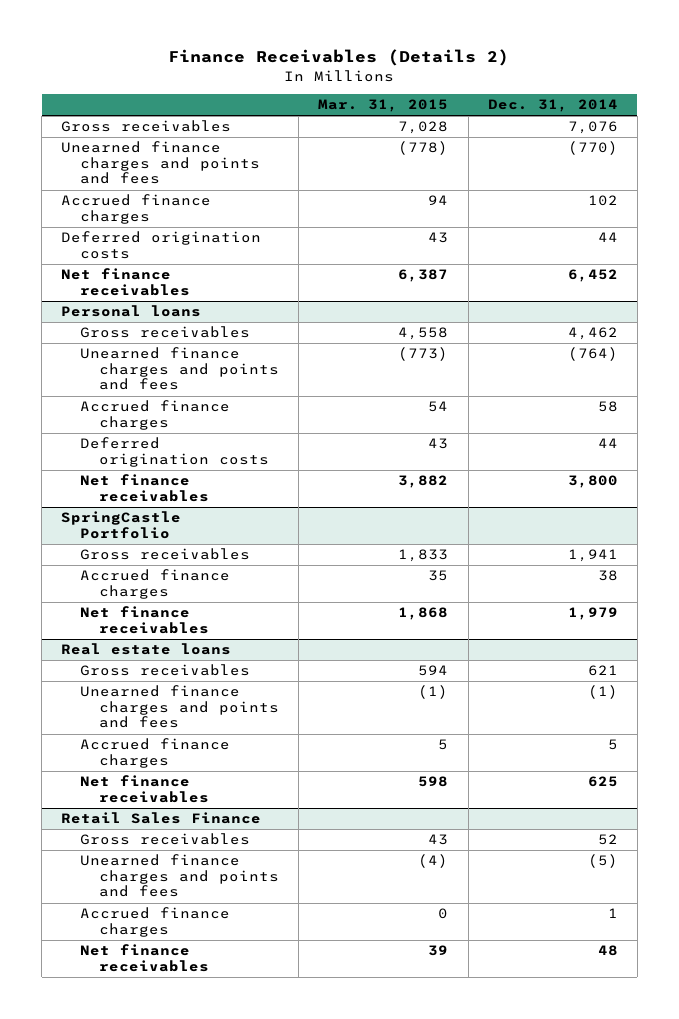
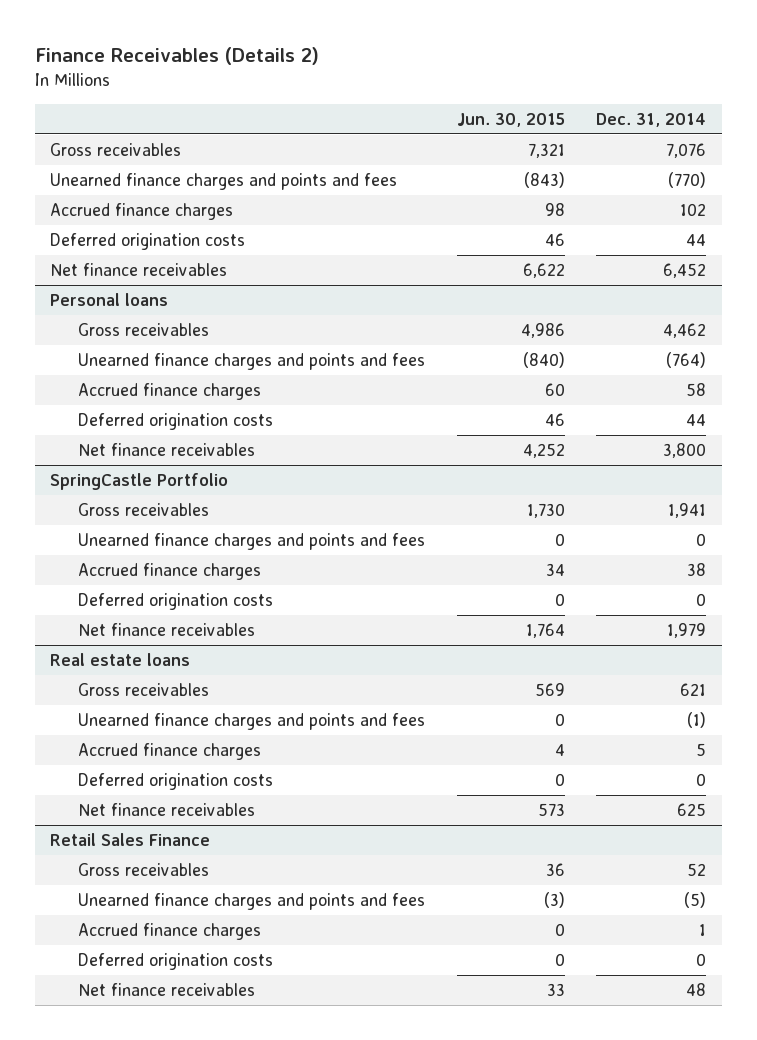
- | Mar. 31, 2015 | Dec. 31, 2014
+ | Jun. 30, 2015 | Dec. 31, 2014
@ SpringCastle Portfolio
+ Unearned finance charges and points and fees | 0 | 0
+ Deferred origination costs | 0 | 0
@ Real estate loans
+ Deferred origination costs | 0 | 0
@ Retail Sales Finance
+ Deferred origination costs | 0 | 0

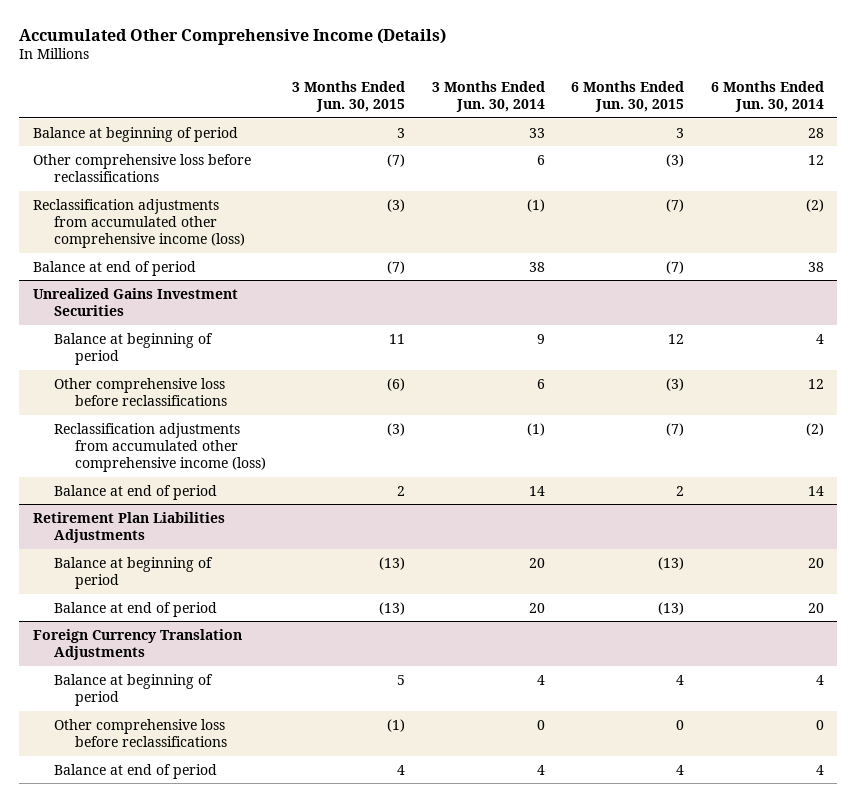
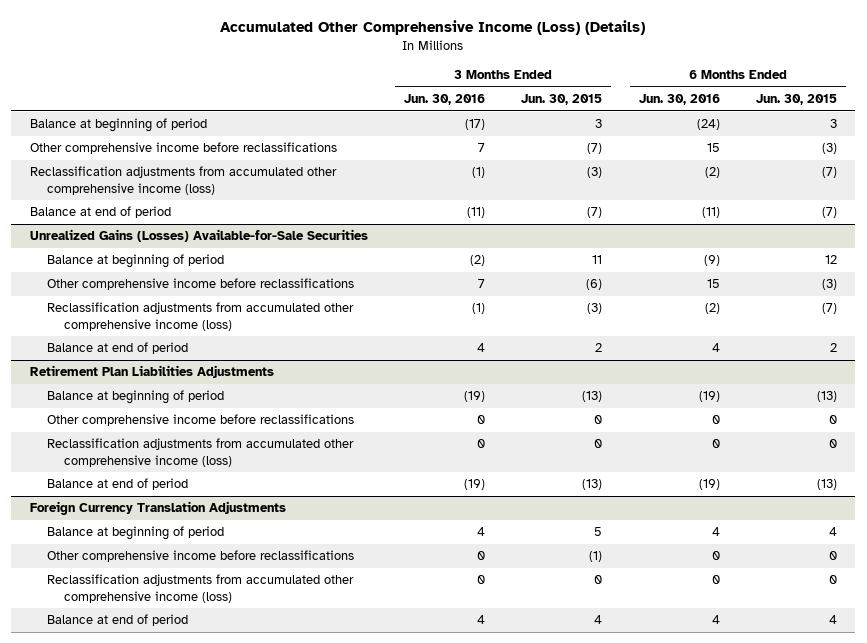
- Accumulated Other Comprehensive Income (Details)
+ Accumulated Other Comprehensive Income (Loss) (Details)
- | 3 Months Ended Jun. 30, 2015 | 3 Months Ended Jun. 30, 2014 | 6 Months Ended Jun. 30, 2015 | 6 Months Ended Jun. 30, 2014
+ | 3 Months Ended Jun. 30, 2016 | 3 Months Ended Jun. 30, 2015 | 6 Months Ended Jun. 30, 2016 | 6 Months Ended Jun. 30, 2015
- Other comprehensive loss before reclassifications | (7) | 6 | (3) | 12
+ Other comprehensive income before reclassifications | 7 | (7) | 15 | (3)
- Unrealized Gains Investment Securities
+ Unrealized Gains (Losses) Available-for-Sale Securities
- Other comprehensive loss before reclassifications | (6) | 6 | (3) | 12
+ Other comprehensive income before reclassifications | 7 | (6) | 15 | (3)
@ Retirement Plan Liabilities Adjustments
+ Other comprehensive income before reclassifications | 0 | 0 | 0 | 0
+ Reclassification adjustments from accumulated other comprehensive income (loss) | 0 | 0 | 0 | 0
@ Foreign Currency Translation Adjustments
- Other comprehensive loss before reclassifications | (1) | 0 | 0 | 0
+ Other comprehensive income before reclassifications | 0 | (1) | 0 | 0
+ Reclassification adjustments from accumulated other comprehensive income (loss) | 0 | 0 | 0 | 0

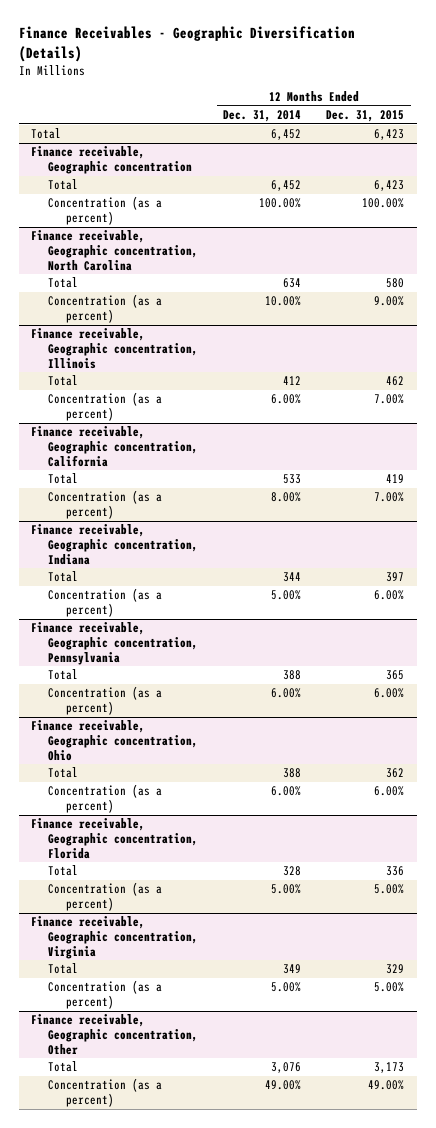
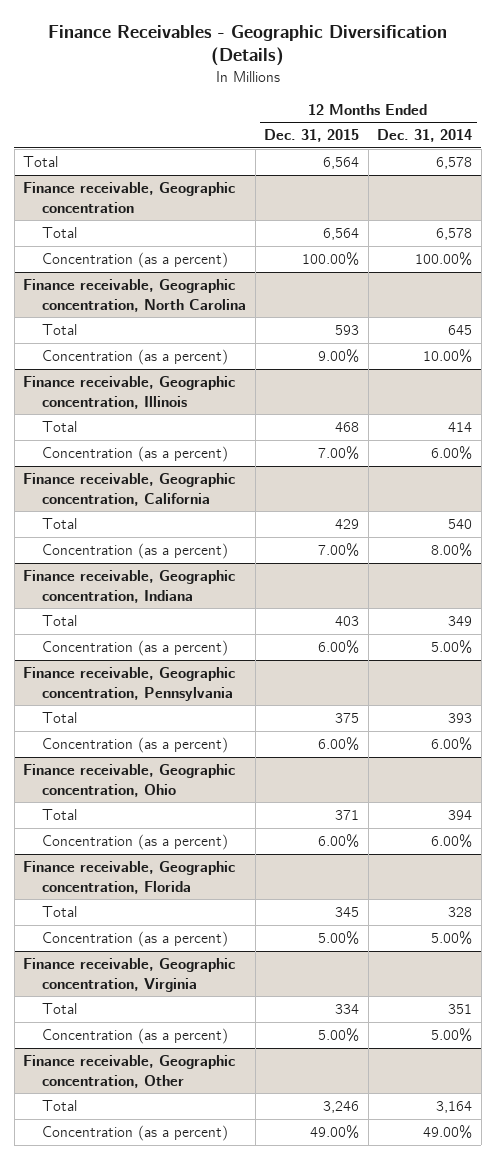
- | 12 Months Ended Dec. 31, 2014 | 12 Months Ended Dec. 31, 2015
+ | 12 Months Ended Dec. 31, 2015 | 12 Months Ended Dec. 31, 2014
- Total | 6,452 | 6,423
+ Total | 6,564 | 6,578
@ Finance receivable, Geographic concentration
- Total | 6,452 | 6,423
+ Total | 6,564 | 6,578
@ Finance receivable, Geographic concentration, North Carolina
- Total | 634 | 580
+ Total | 593 | 645
@ Finance receivable, Geographic concentration, Illinois
- Total | 412 | 462
+ Total | 468 | 414
@ Finance receivable, Geographic concentration, California
- Total | 533 | 419
+ Total | 429 | 540
@ Finance receivable, Geographic concentration, Indiana
- Total | 344 | 397
+ Total | 403 | 349
@ Finance receivable, Geographic concentration, Pennsylvania
- Total | 388 | 365
+ Total | 375 | 393
@ Finance receivable, Geographic concentration, Ohio
- Total | 388 | 362
+ Total | 371 | 394
@ Finance receivable, Geographic concentration, Florida
- Total | 328 | 336
+ Total | 345 | 328
@ Finance receivable, Geographic concentration, Virginia
- Total | 349 | 329
+ Total | 334 | 351
@ Finance receivable, Geographic concentration, Other
- Total | 3,076 | 3,173
+ Total | 3,246 | 3,164

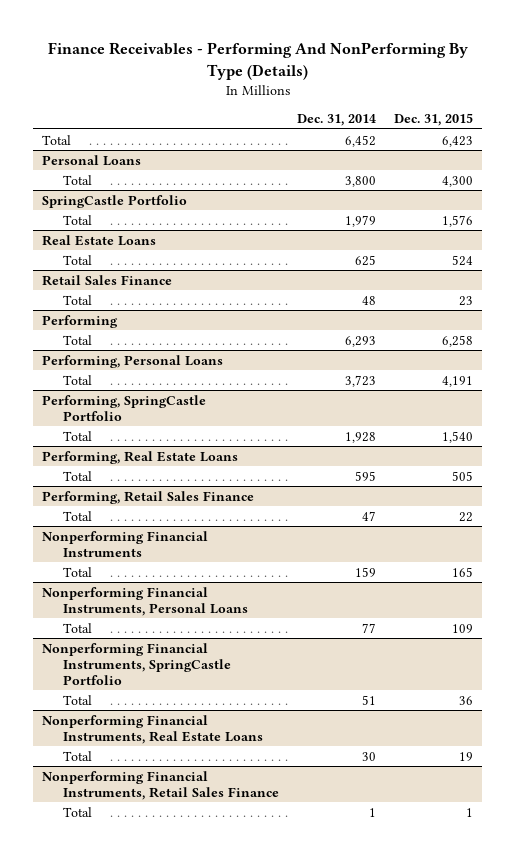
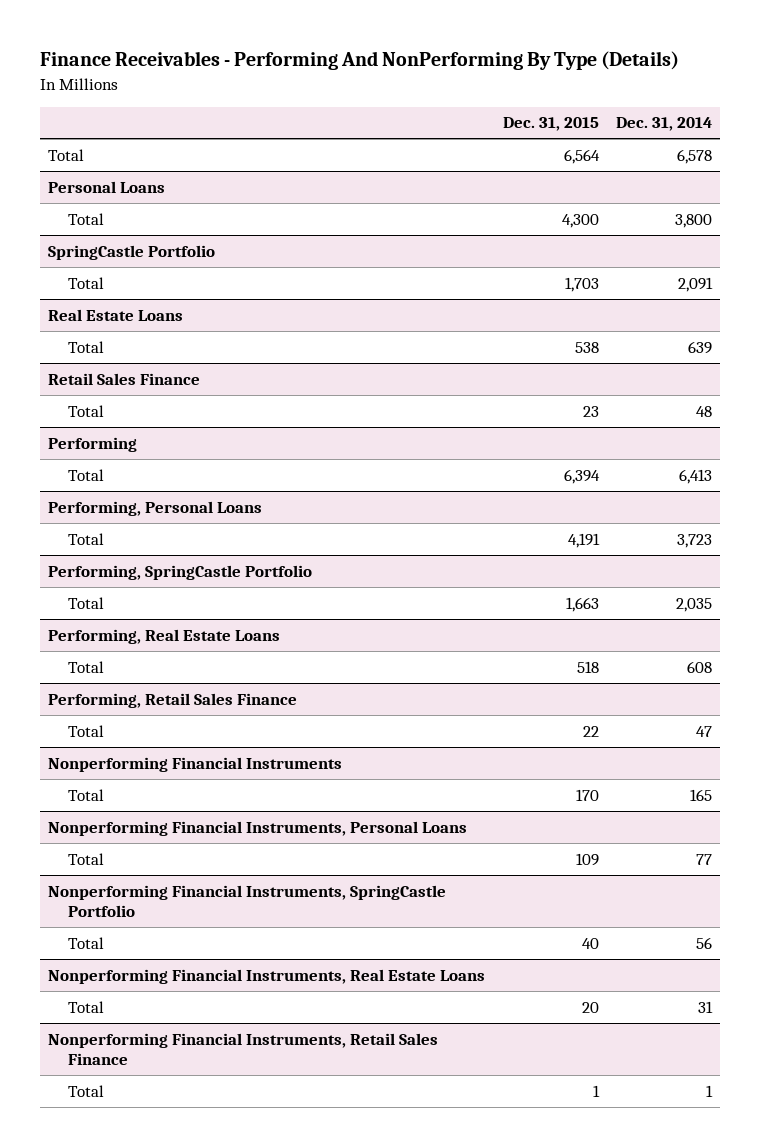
- | Dec. 31, 2014 | Dec. 31, 2015
+ | Dec. 31, 2015 | Dec. 31, 2014
- Total | 6,452 | 6,423
+ Total | 6,564 | 6,578
@ SpringCastle Portfolio
- Total | 1,979 | 1,576
+ Total | 1,703 | 2,091
@ Real Estate Loans
- Total | 625 | 524
+ Total | 538 | 639
@ Performing
- Total | 6,293 | 6,258
+ Total | 6,394 | 6,413
@ Performing, SpringCastle Portfolio
- Total | 1,928 | 1,540
+ Total | 1,663 | 2,035
@ Performing, Real Estate Loans
- Total | 595 | 505
+ Total | 518 | 608
@ Nonperforming Financial Instruments
- Total | 159 | 165
+ Total | 170 | 165
@ Nonperforming Financial Instruments, SpringCastle Portfolio
- Total | 51 | 36
+ Total | 40 | 56
@ Nonperforming Financial Instruments, Real Estate Loans
- Total | 30 | 19
+ Total | 20 | 31

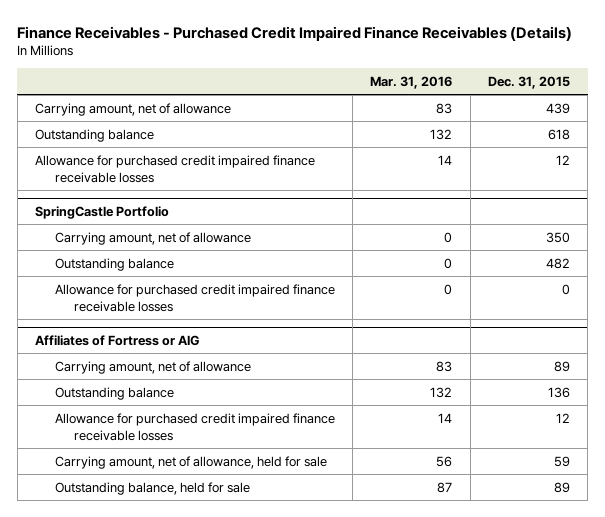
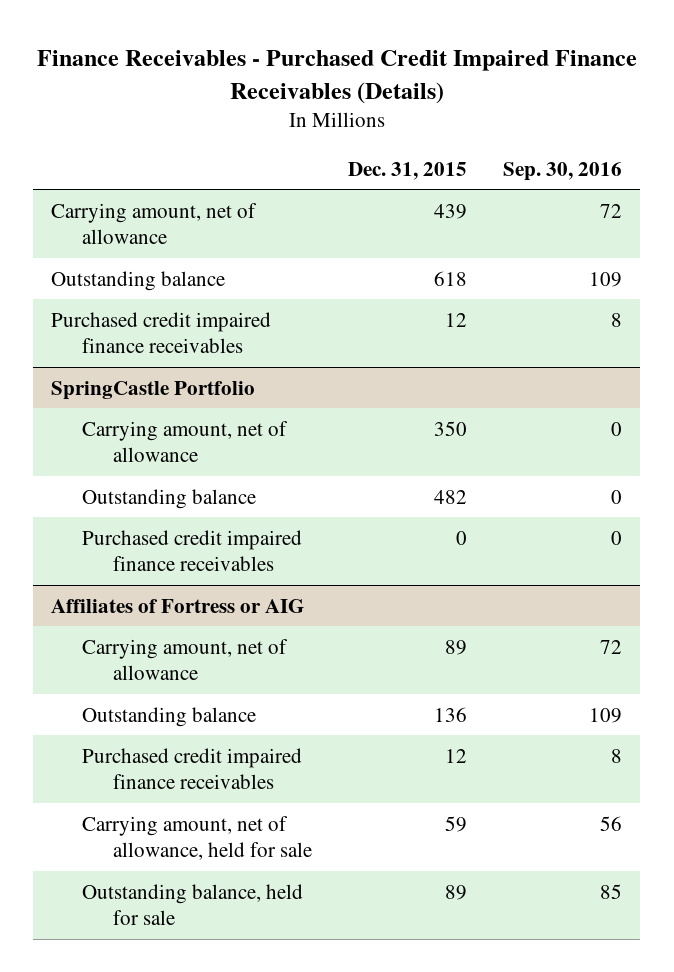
- | Mar. 31, 2016 | Dec. 31, 2015
+ | Dec. 31, 2015 | Sep. 30, 2016
- Allowance for purchased credit impaired finance receivable losses | 14 | 12
+ Purchased credit impaired finance receivables | 12 | 8
@ SpringCastle Portfolio
- Allowance for purchased credit impaired finance receivable losses | 0 | 0
+ Purchased credit impaired finance receivables | 0 | 0
@ Affiliates of Fortress or AIG
- Allowance for purchased credit impaired finance receivable losses | 14 | 12
+ Purchased credit impaired finance receivables | 12 | 8

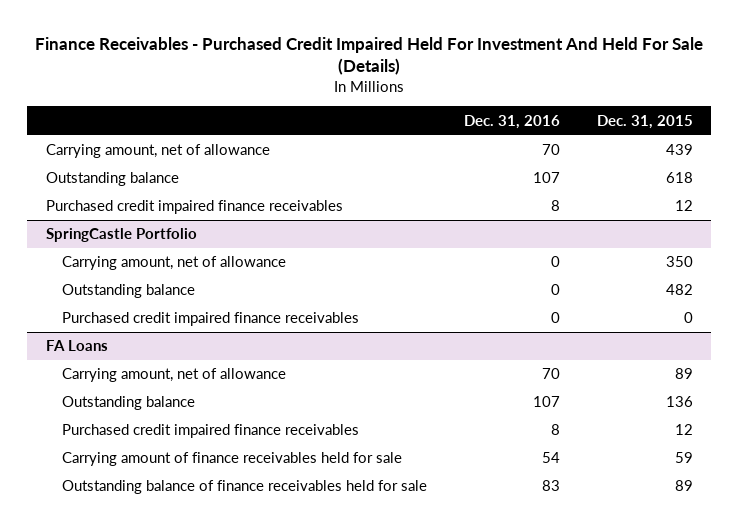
- Finance Receivables - Purchased Credit Impaired Finance Receivables (Details)
+ Finance Receivables - Purchased Credit Impaired Held For Investment And Held For Sale (Details)
- | Dec. 31, 2015 | Sep. 30, 2016
+ | Dec. 31, 2016 | Dec. 31, 2015
- Affiliates of Fortress or AIG
+ FA Loans
- Carrying amount, net of allowance, held for sale | 59 | 56
- Outstanding balance, held for sale | 89 | 85
+ Carrying amount of finance receivables held for sale | 54 | 59
+ Outstanding balance of finance receivables held for sale | 83 | 89

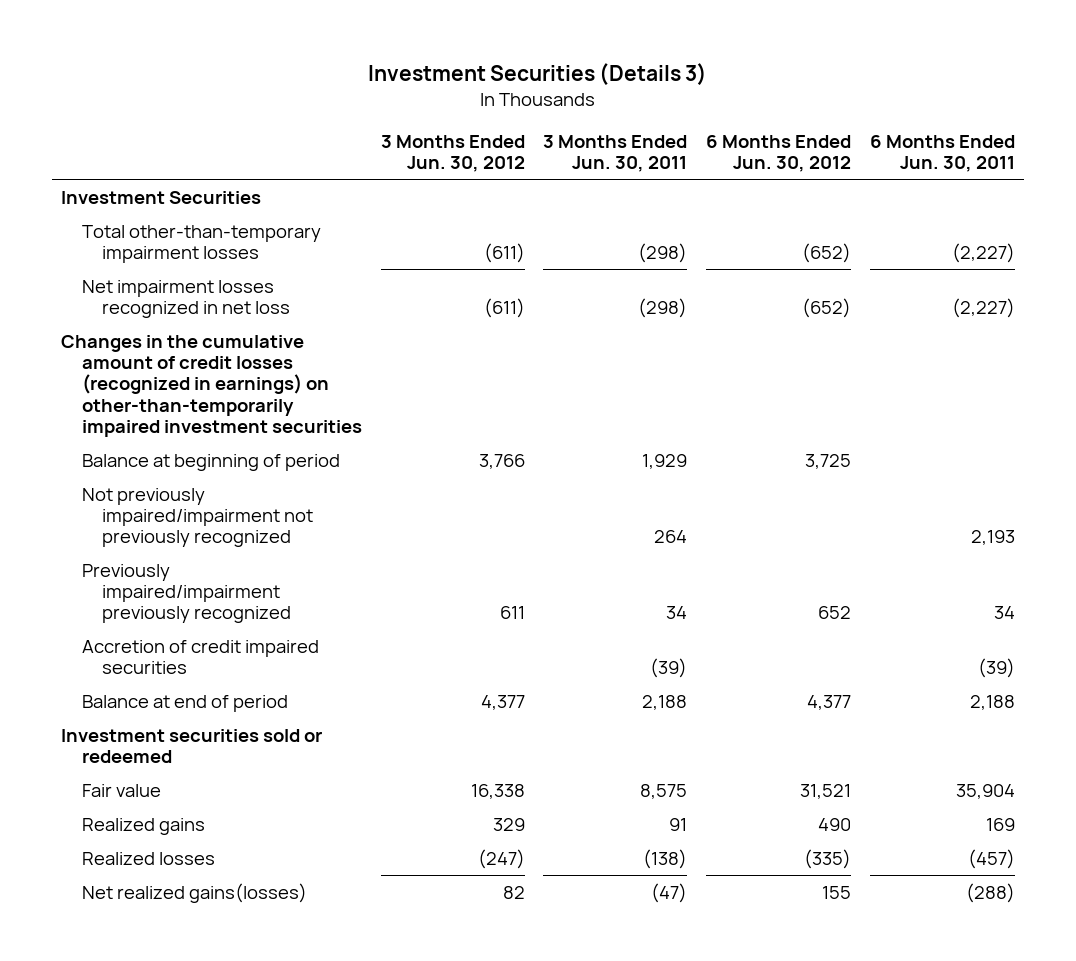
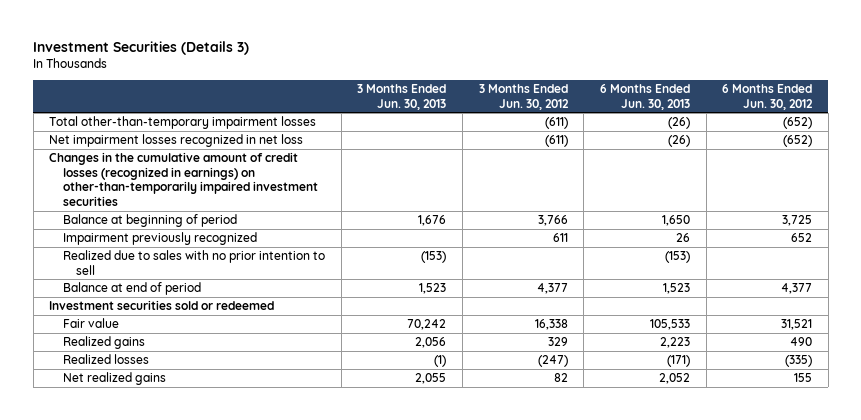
- | 3 Months Ended Jun. 30, 2012 | 3 Months Ended Jun. 30, 2011 | 6 Months Ended Jun. 30, 2012 | 6 Months Ended Jun. 30, 2011
+ | 3 Months Ended Jun. 30, 2013 | 3 Months Ended Jun. 30, 2012 | 6 Months Ended Jun. 30, 2013 | 6 Months Ended Jun. 30, 2012
- Investment Securities
- Not previously impaired/impairment not previously recognized | | 264 | | 2,193
- Previously impaired/impairment previously recognized | 611 | 34 | 652 | 34
- Accretion of credit impaired securities | | (39) | | (39)
+ Impairment previously recognized | | 611 | 26 | 652
+ Realized due to sales with no prior intention to sell | (153) | | (153) |
- Net realized gains(losses) | 82 | (47) | 155 | (288)
+ Net realized gains | 2,055 | 82 | 2,052 | 155

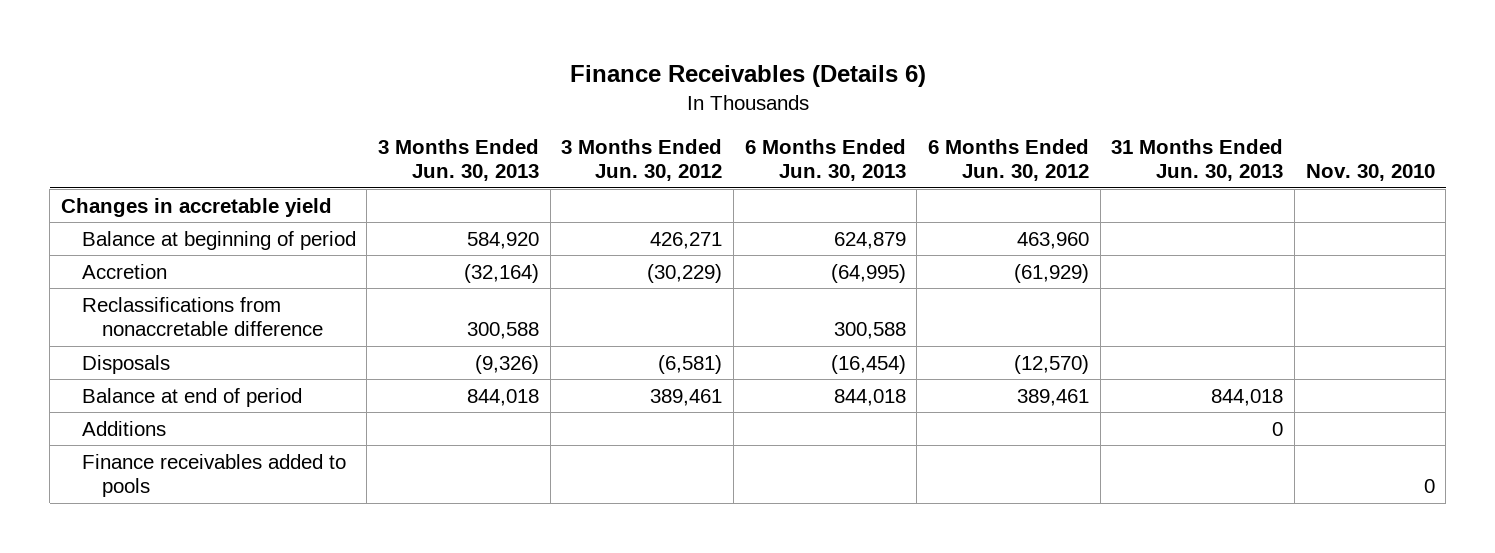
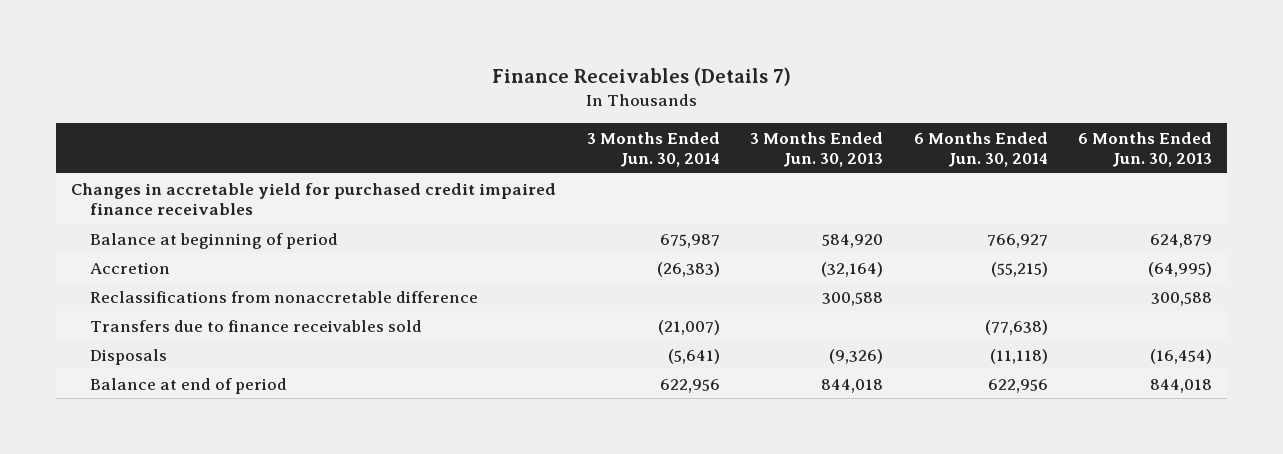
- Finance Receivables (Details 6)
+ Finance Receivables (Details 7)
- | 3 Months Ended Jun. 30, 2013 | 3 Months Ended Jun. 30, 2012 | 6 Months Ended Jun. 30, 2013 | 6 Months Ended Jun. 30, 2012 | 31 Months Ended Jun. 30, 2013 | Nov. 30, 2010
+ | 3 Months Ended Jun. 30, 2014 | 3 Months Ended Jun. 30, 2013 | 6 Months Ended Jun. 30, 2014 | 6 Months Ended Jun. 30, 2013
- Changes in accretable yield
+ Changes in accretable yield for purchased credit impaired finance receivables
+ Transfers due to finance receivables sold | (21,007) | | (77,638) |
- Additions | | | | | 0 |
- Finance receivables added to pools | | | | | | 0

